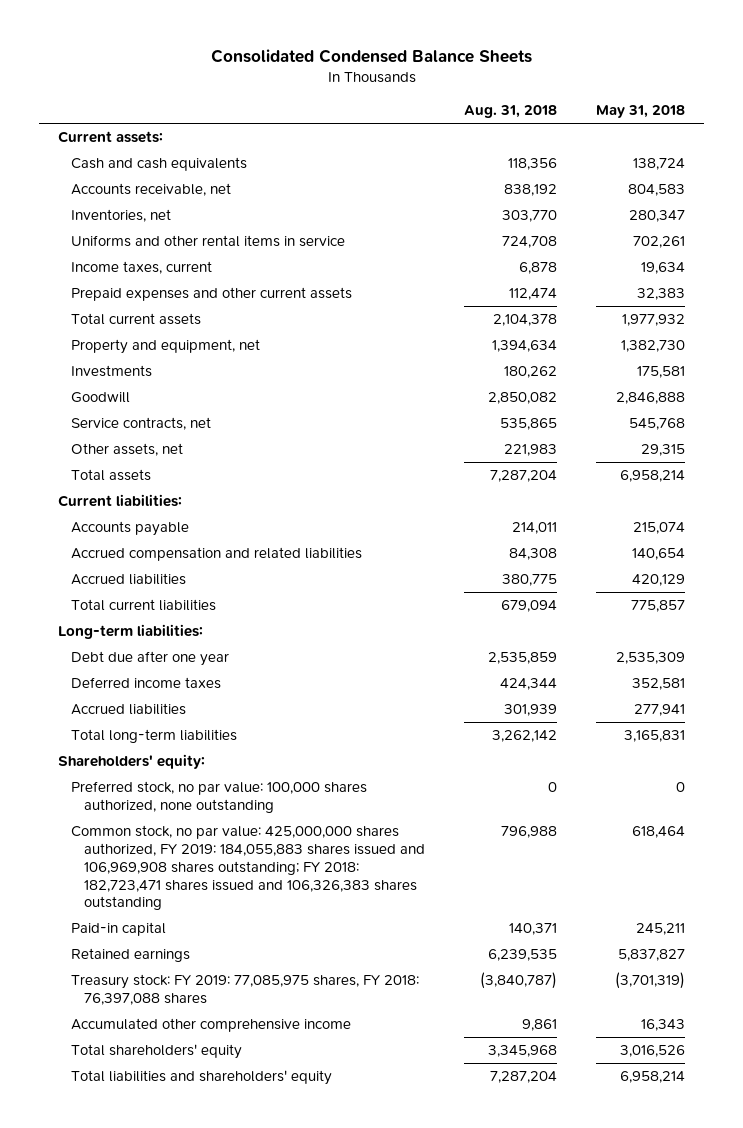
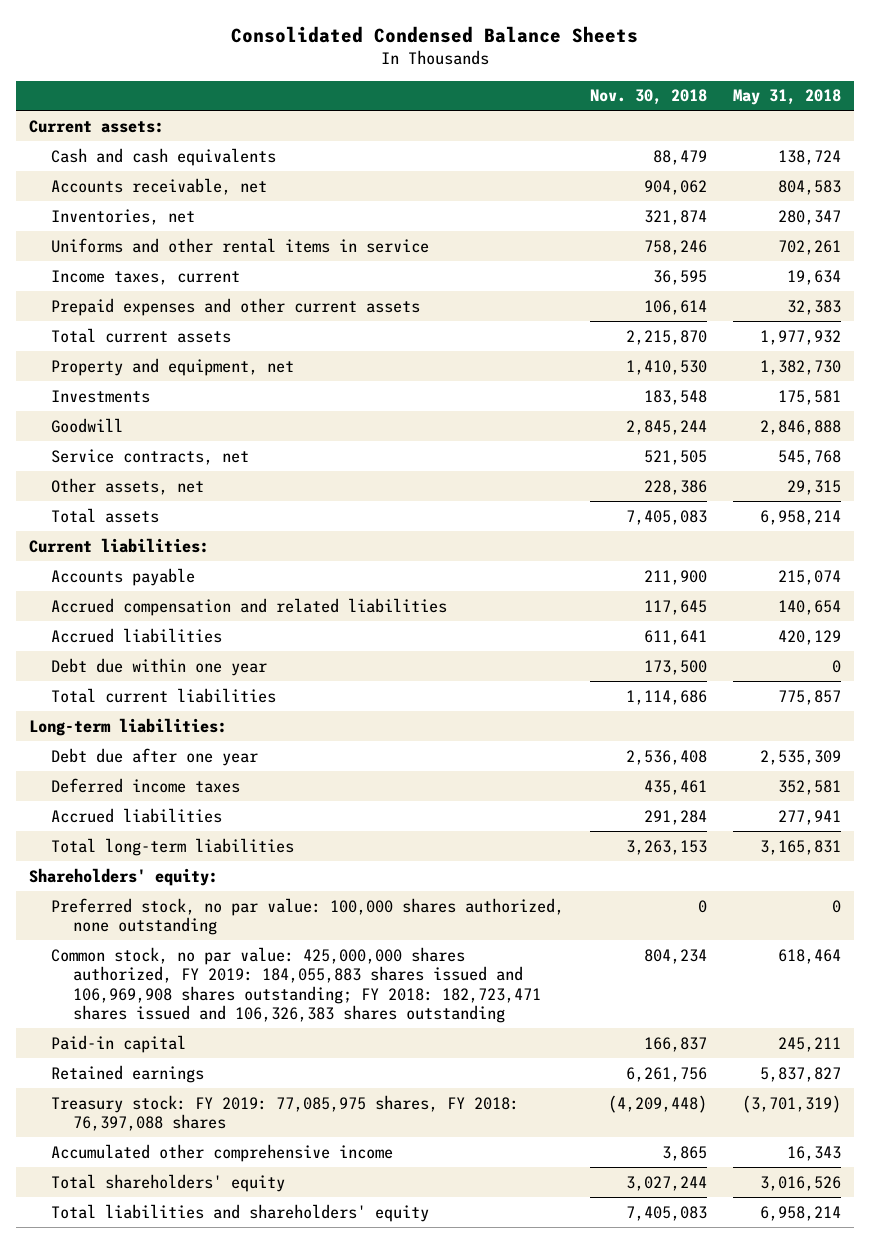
- | Aug. 31, 2018 | May 31, 2018
+ | Nov. 30, 2018 | May 31, 2018
+ Debt due within one year | 173,500 | 0

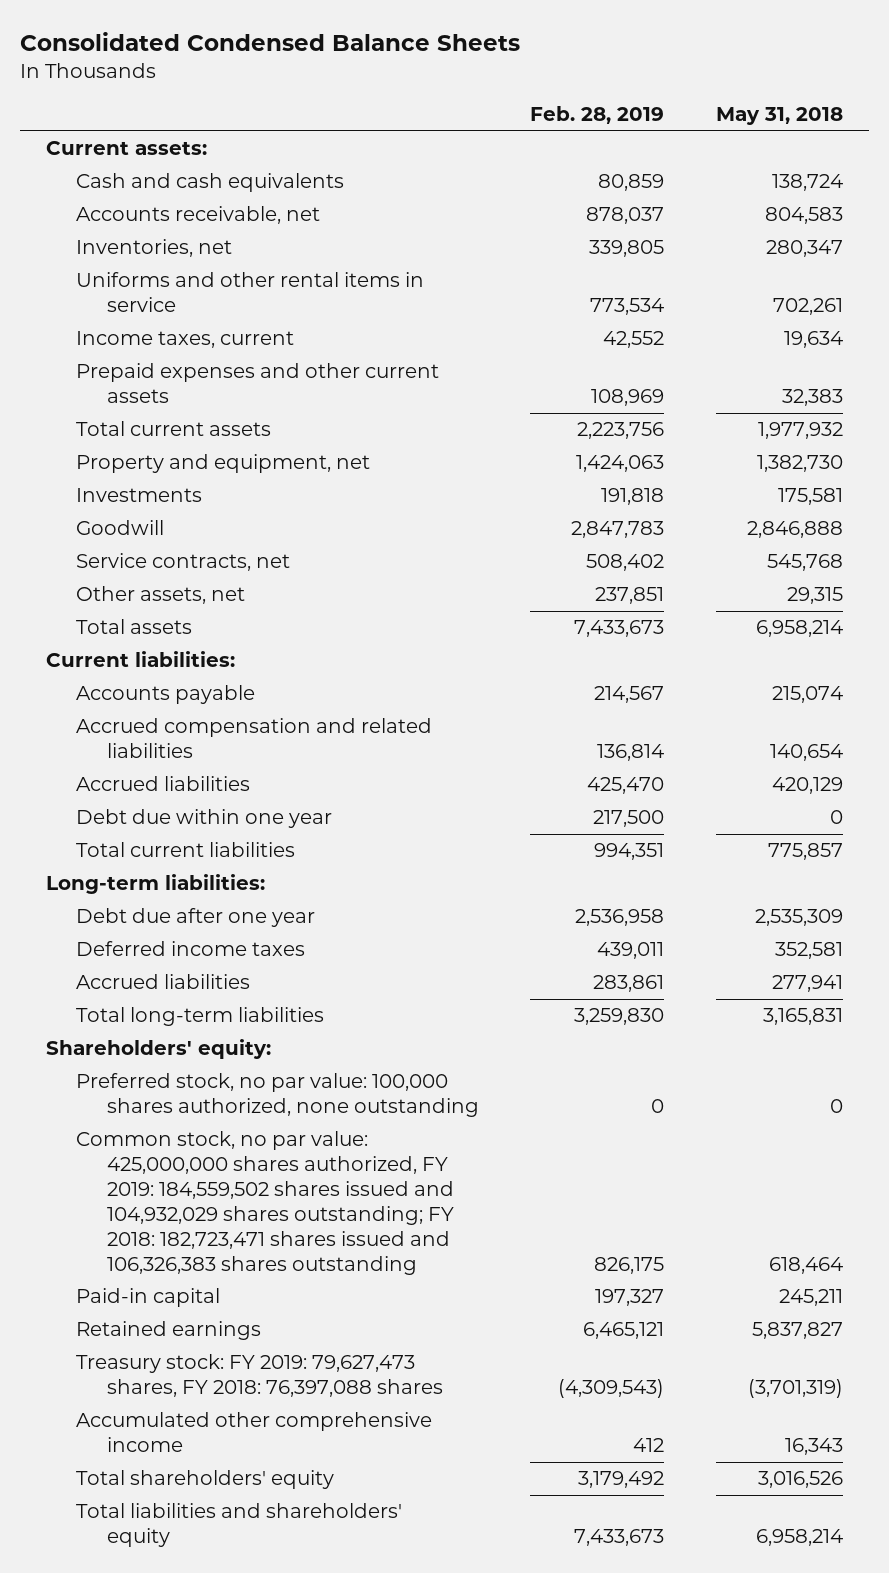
- | Nov. 30, 2018 | May 31, 2018
+ | Feb. 28, 2019 | May 31, 2018
- Common stock, no par value: 425,000,000 shares authorized, FY 2019: 184,055,883 shares issued and 106,969,908 shares outstanding; FY 2018: 182,723,471 shares issued and 106,326,383 shares outstanding | 804,234 | 618,464
+ Common stock, no par value: 425,000,000 shares authorized, FY 2019: 184,559,502 shares issued and 104,932,029 shares outstanding; FY 2018: 182,723,471 shares issued and 106,326,383 shares outstanding | 826,175 | 618,464
- Treasury stock: FY 2019: 77,085,975 shares, FY 2018: 76,397,088 shares | (4,209,448) | (3,701,319)
+ Treasury stock: FY 2019: 79,627,473 shares, FY 2018: 76,397,088 shares | (4,309,543) | (3,701,319)

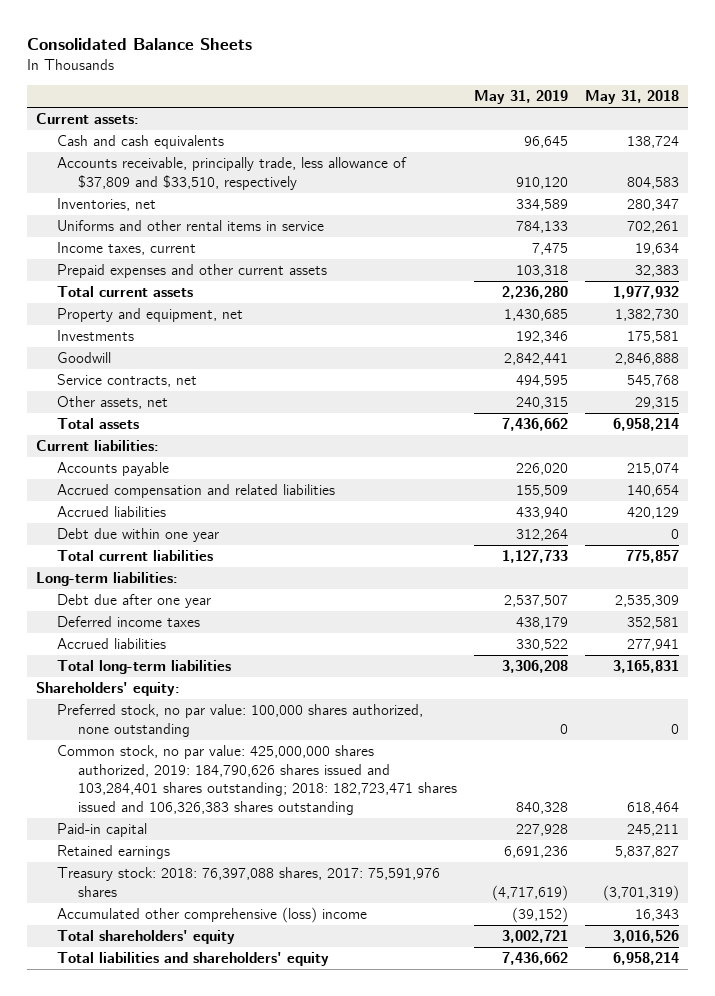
- Consolidated Condensed Balance Sheets
+ Consolidated Balance Sheets
- | Feb. 28, 2019 | May 31, 2018
+ | May 31, 2019 | May 31, 2018
- Accounts receivable, net | 878,037 | 804,583
+ Accounts receivable, principally trade, less allowance of $37,809 and $33,510, respectively | 910,120 | 804,583
- Common stock, no par value: 425,000,000 shares authorized, FY 2019: 184,559,502 shares issued and 104,932,029 shares outstanding; FY 2018: 182,723,471 shares issued and 106,326,383 shares outstanding | 826,175 | 618,464
+ Common stock, no par value: 425,000,000 shares authorized, 2019: 184,790,626 shares issued and 103,284,401 shares outstanding; 2018: 182,723,471 shares issued and 106,326,383 shares outstanding | 840,328 | 618,464
- Treasury stock: FY 2019: 79,627,473 shares, FY 2018: 76,397,088 shares | (4,309,543) | (3,701,319)
- Accumulated other comprehensive income | 412 | 16,343
+ Treasury stock: 2018: 76,397,088 shares, 2017: 75,591,976 shares | (4,717,619) | (3,701,319)
+ Accumulated other comprehensive (loss) income | (39,152) | 16,343

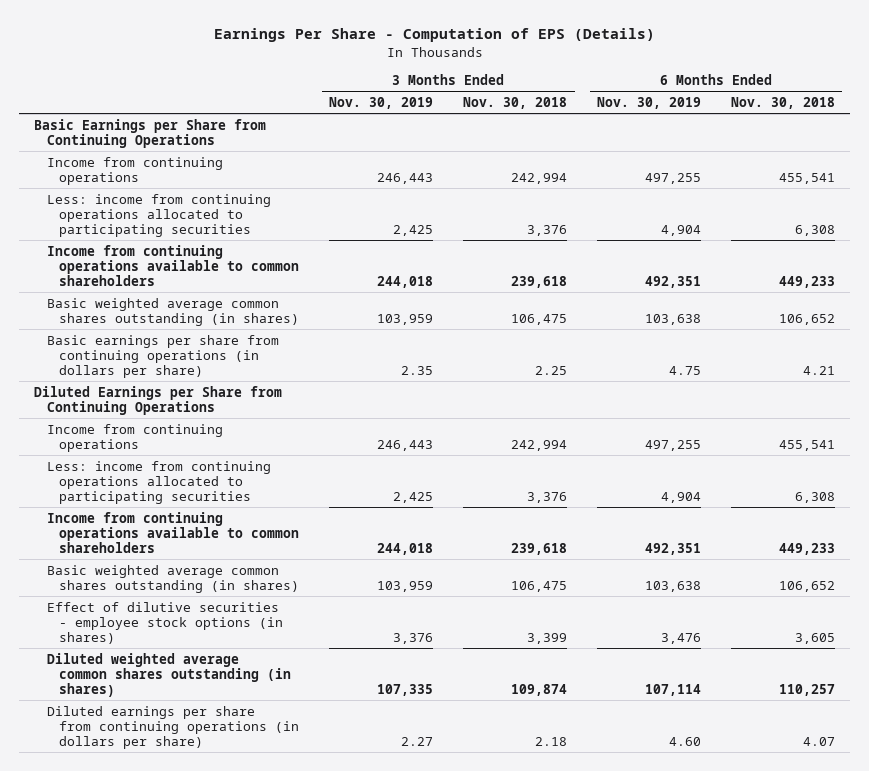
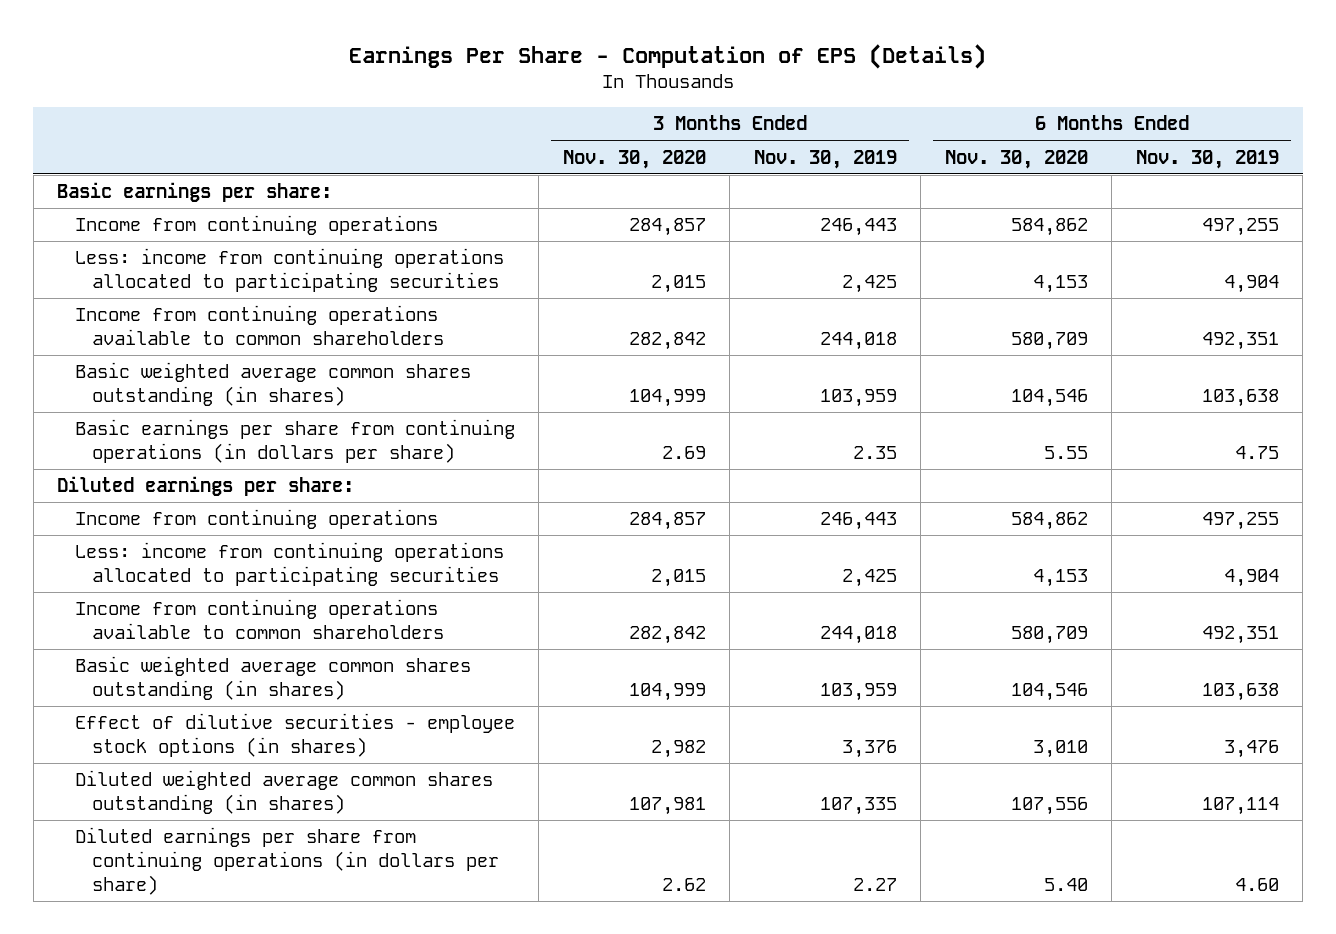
- | 3 Months Ended Nov. 30, 2019 | 3 Months Ended Nov. 30, 2018 | 6 Months Ended Nov. 30, 2019 | 6 Months Ended Nov. 30, 2018
+ | 3 Months Ended Nov. 30, 2020 | 3 Months Ended Nov. 30, 2019 | 6 Months Ended Nov. 30, 2020 | 6 Months Ended Nov. 30, 2019
- Basic Earnings per Share from Continuing Operations
+ Basic earnings per share:
- Diluted Earnings per Share from Continuing Operations
+ Diluted earnings per share:

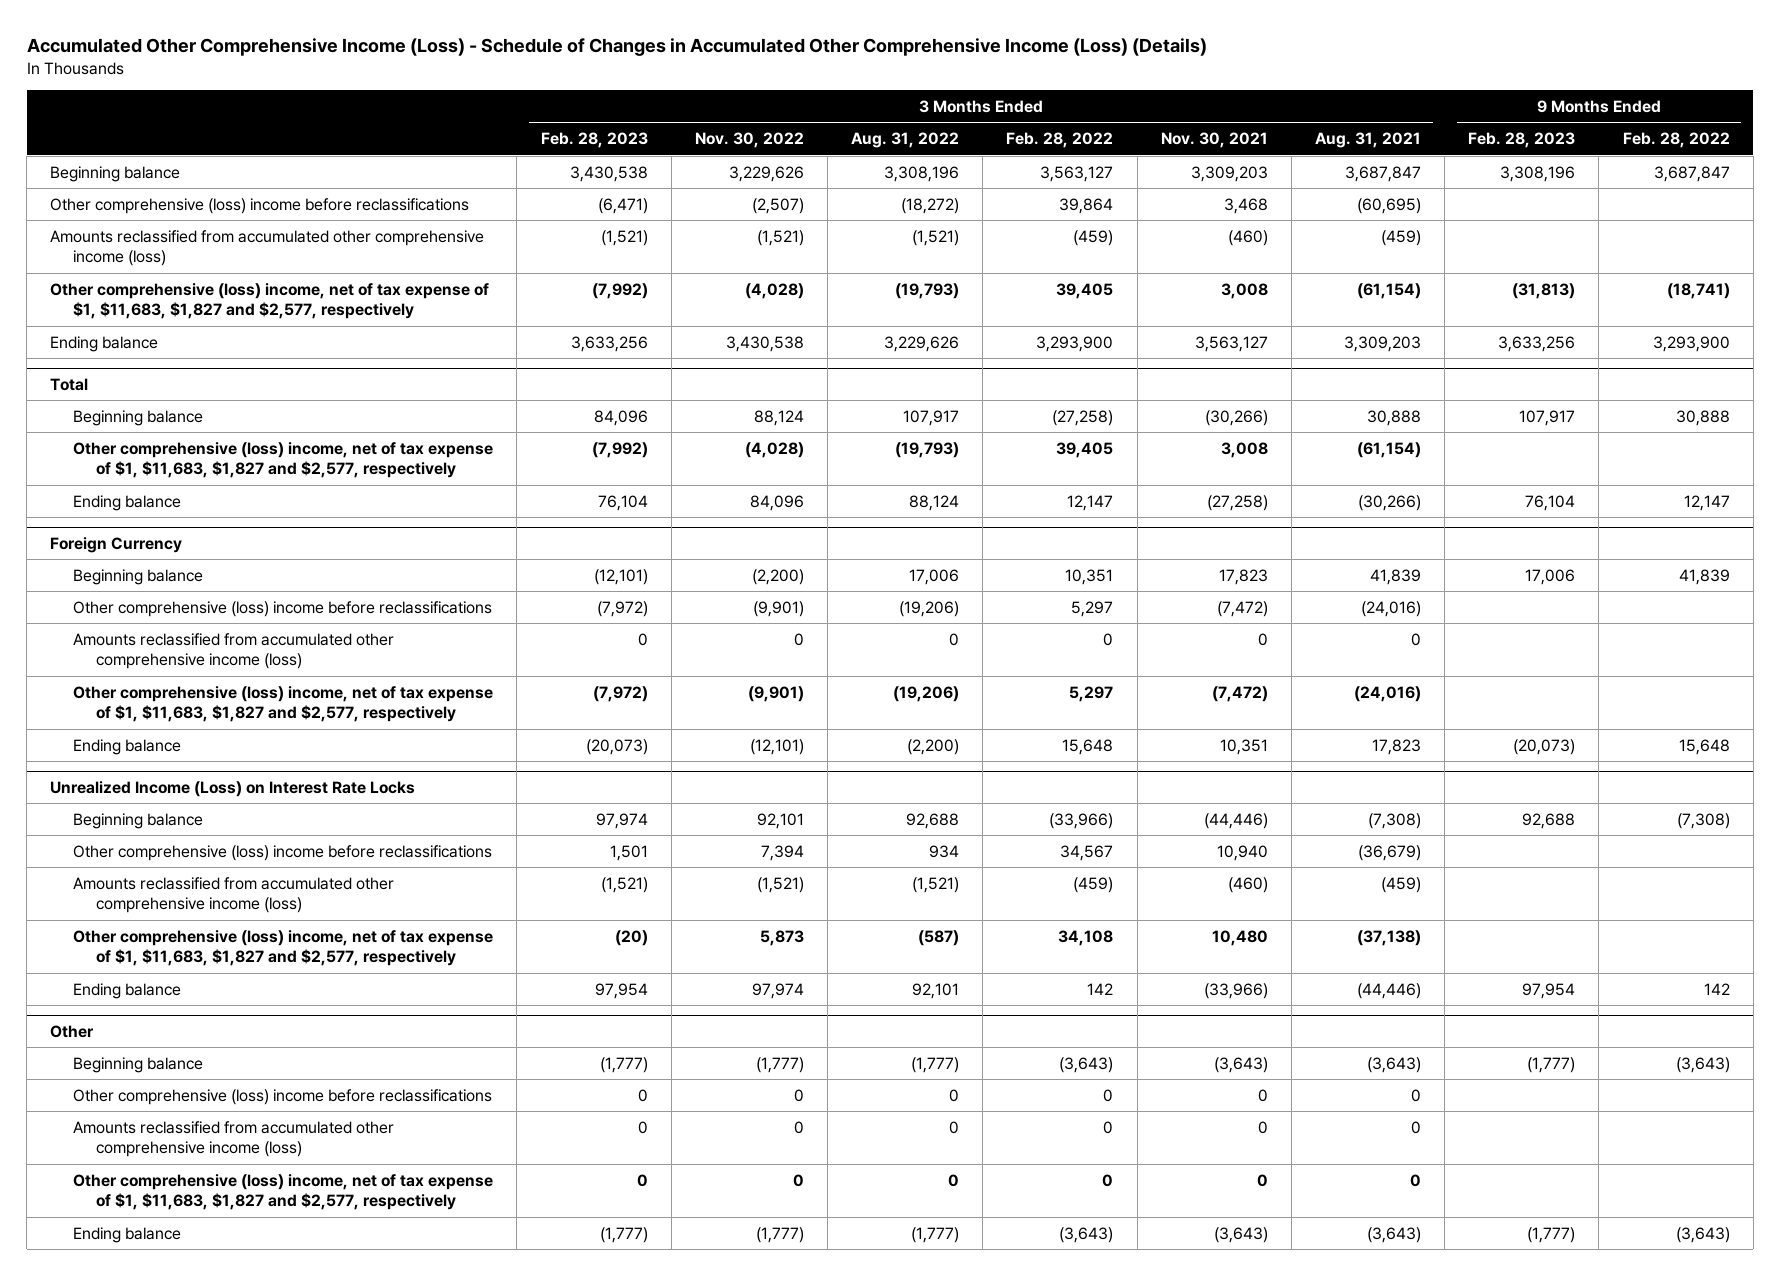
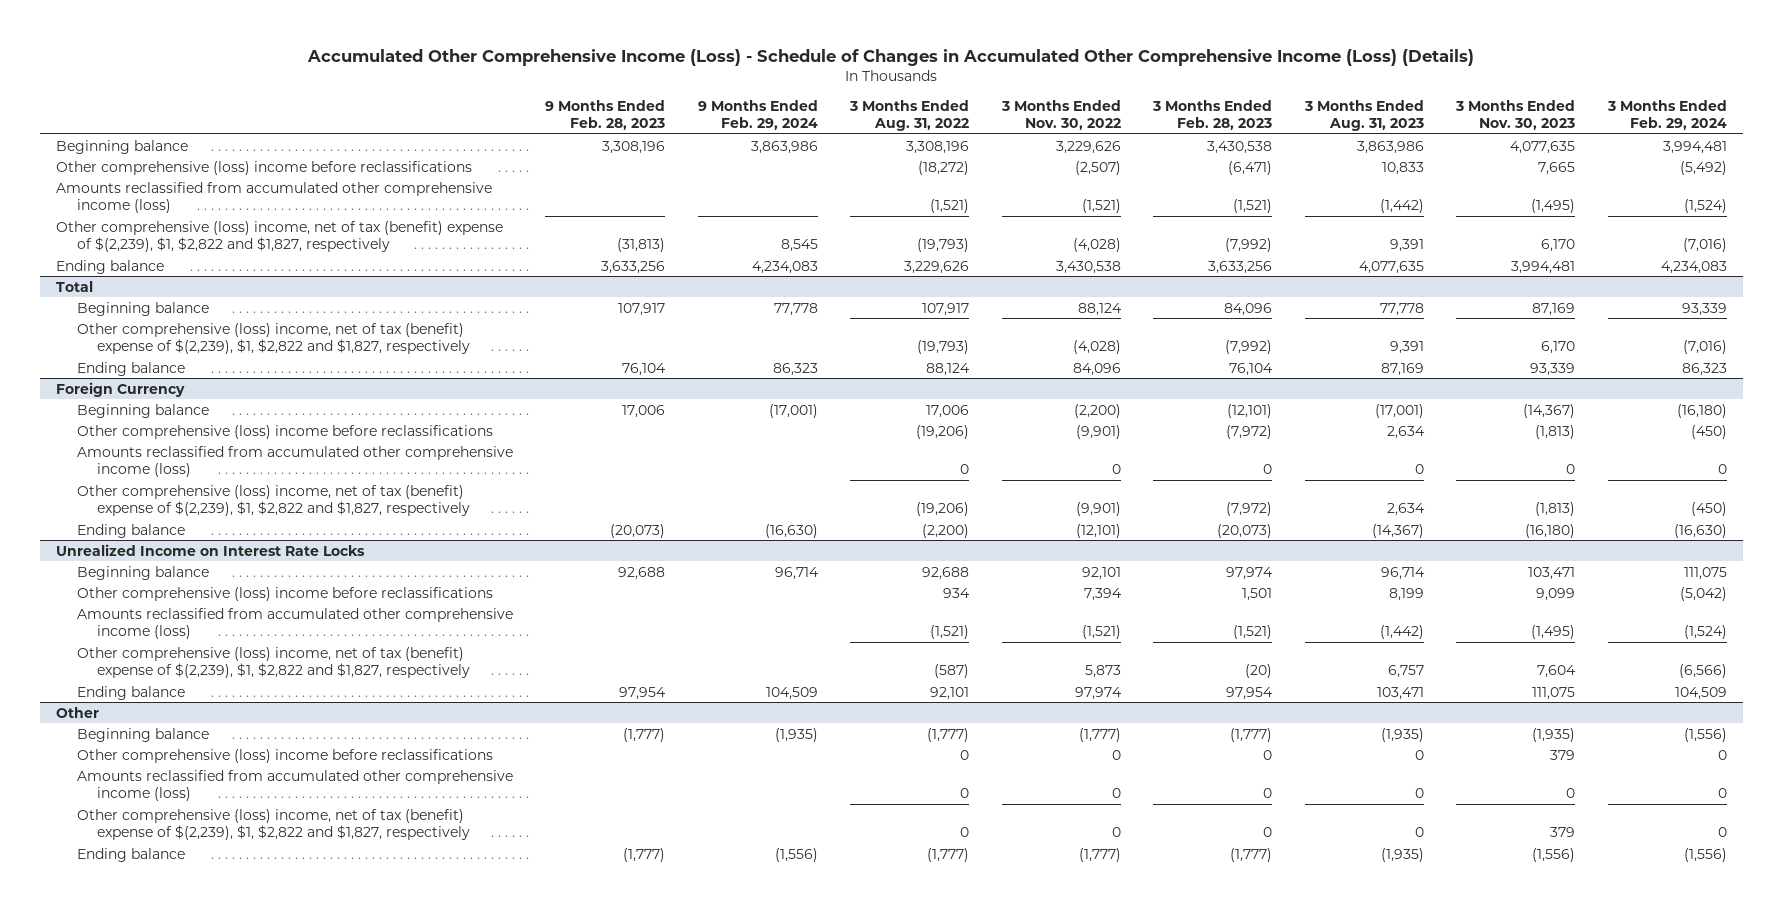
- | 3 Months Ended Feb. 28, 2023 | 3 Months Ended Nov. 30, 2022 | 3 Months Ended Aug. 31, 2022 | 3 Months Ended Feb. 28, 2022 | 3 Months Ended Nov. 30, 2021 | 3 Months Ended Aug. 31, 2021 | 9 Months Ended Feb. 28, 2023 | 9 Months Ended Feb. 28, 2022
+ | 9 Months Ended Feb. 28, 2023 | 9 Months Ended Feb. 29, 2024 | 3 Months Ended Aug. 31, 2022 | 3 Months Ended Nov. 30, 2022 | 3 Months Ended Feb. 28, 2023 | 3 Months Ended Aug. 31, 2023 | 3 Months Ended Nov. 30, 2023 | 3 Months Ended Feb. 29, 2024
- Other comprehensive (loss) income, net of tax expense of $1, $11,683, $1,827 and $2,577, respectively | (7,992) | (4,028) | (19,793) | 39,405 | 3,008 | (61,154) | (31,813) | (18,741)
+ Other comprehensive (loss) income, net of tax (benefit) expense of $(2,239), $1, $2,822 and $1,827, respectively | (31,813) | 8,545 | (19,793) | (4,028) | (7,992) | 9,391 | 6,170 | (7,016)
@ Total
- Other comprehensive (loss) income, net of tax expense of $1, $11,683, $1,827 and $2,577, respectively | (7,992) | (4,028) | (19,793) | 39,405 | 3,008 | (61,154) | |
+ Other comprehensive (loss) income, net of tax (benefit) expense of $(2,239), $1, $2,822 and $1,827, respectively | | | (19,793) | (4,028) | (7,992) | 9,391 | 6,170 | (7,016)
@ Foreign Currency
- Other comprehensive (loss) income, net of tax expense of $1, $11,683, $1,827 and $2,577, respectively | (7,972) | (9,901) | (19,206) | 5,297 | (7,472) | (24,016) | |
+ Other comprehensive (loss) income, net of tax (benefit) expense of $(2,239), $1, $2,822 and $1,827, respectively | | | (19,206) | (9,901) | (7,972) | 2,634 | (1,813) | (450)
- Unrealized Income (Loss) on Interest Rate Locks
+ Unrealized Income on Interest Rate Locks
- Other comprehensive (loss) income, net of tax expense of $1, $11,683, $1,827 and $2,577, respectively | (20) | 5,873 | (587) | 34,108 | 10,480 | (37,138) | |
+ Other comprehensive (loss) income, net of tax (benefit) expense of $(2,239), $1, $2,822 and $1,827, respectively | | | (587) | 5,873 | (20) | 6,757 | 7,604 | (6,566)
@ Other
- Other comprehensive (loss) income, net of tax expense of $1, $11,683, $1,827 and $2,577, respectively | 0 | 0 | 0 | 0 | 0 | 0 | |
+ Other comprehensive (loss) income, net of tax (benefit) expense of $(2,239), $1, $2,822 and $1,827, respectively | | | 0 | 0 | 0 | 0 | 379 | 0

